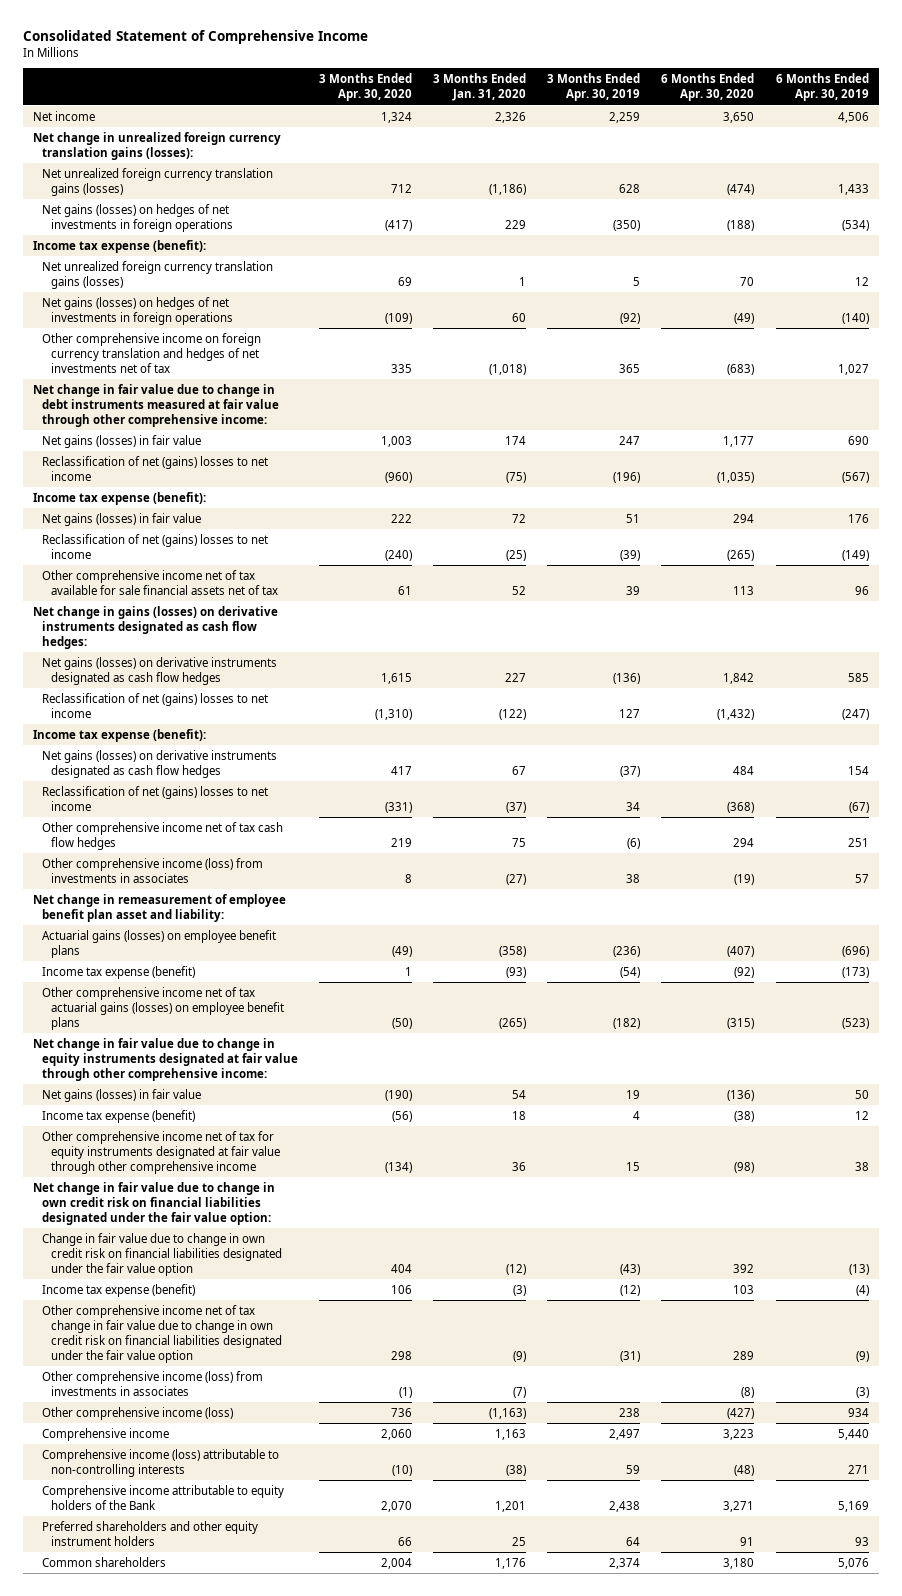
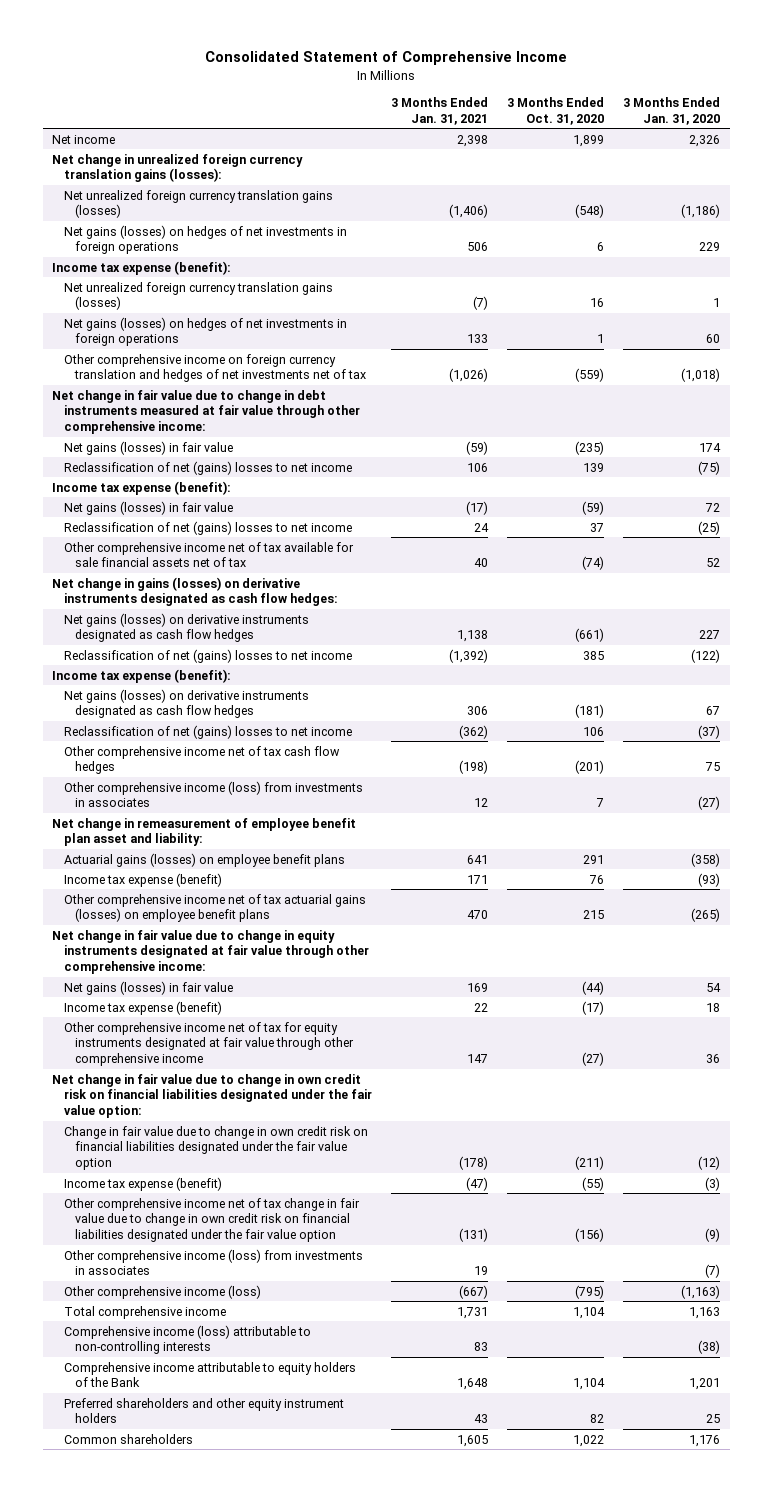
- | 3 Months Ended Apr. 30, 2020 | 3 Months Ended Jan. 31, 2020 | 3 Months Ended Apr. 30, 2019 | 6 Months Ended Apr. 30, 2020 | 6 Months Ended Apr. 30, 2019
+ | 3 Months Ended Jan. 31, 2021 | 3 Months Ended Oct. 31, 2020 | 3 Months Ended Jan. 31, 2020
- Comprehensive income | 2,060 | 1,163 | 2,497 | 3,223 | 5,440
+ Total comprehensive income | 1,731 | 1,104 | 1,163

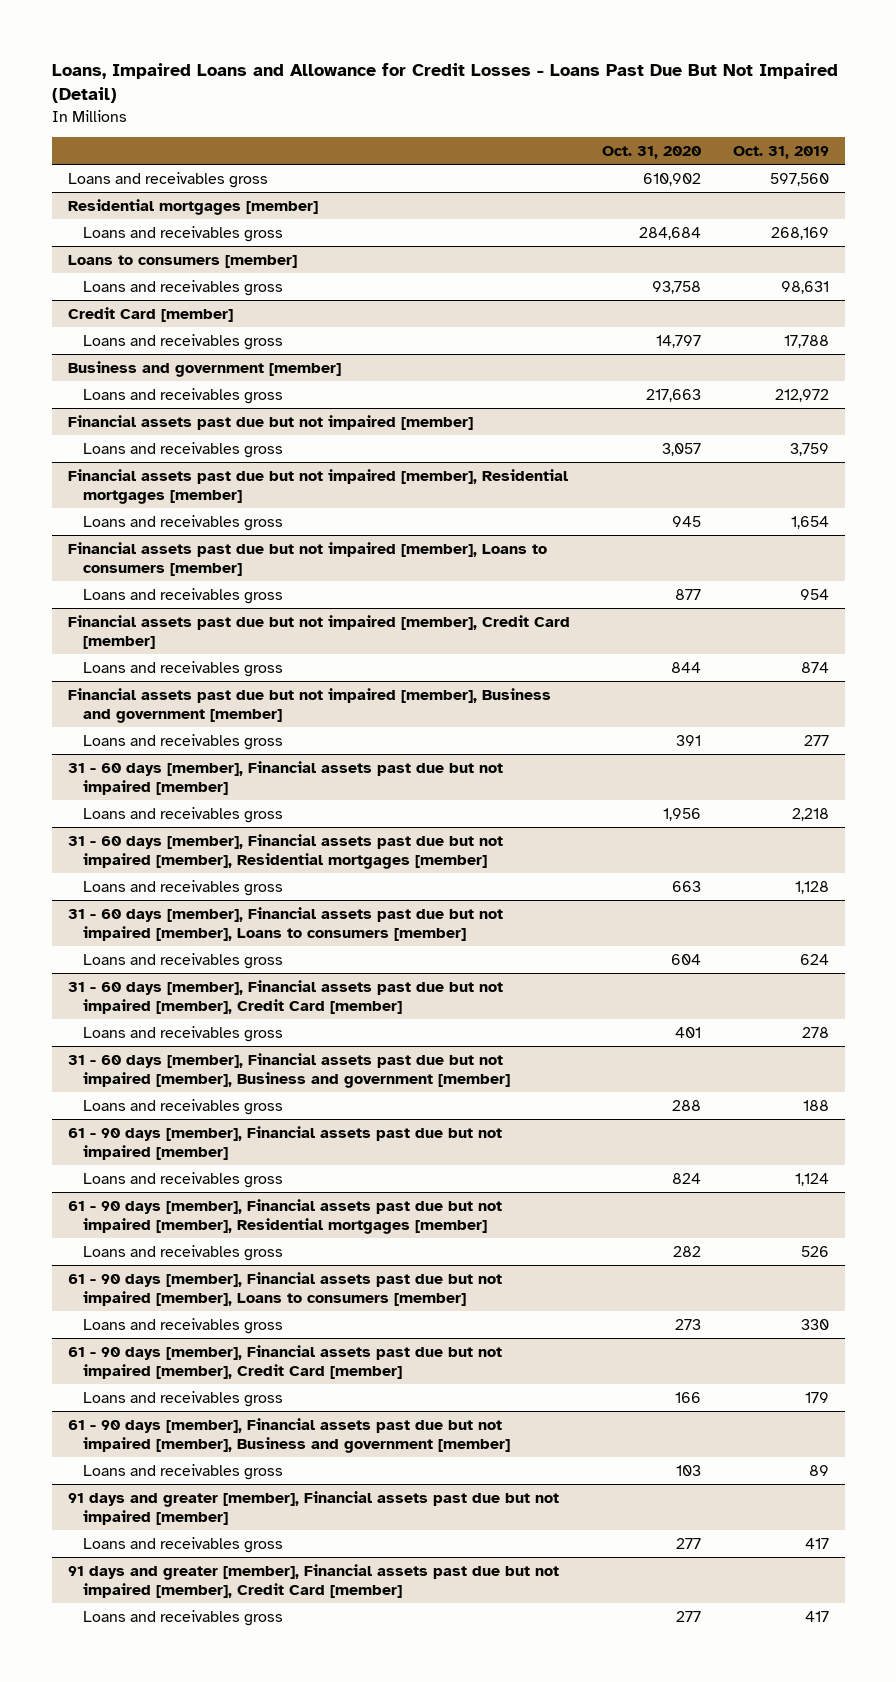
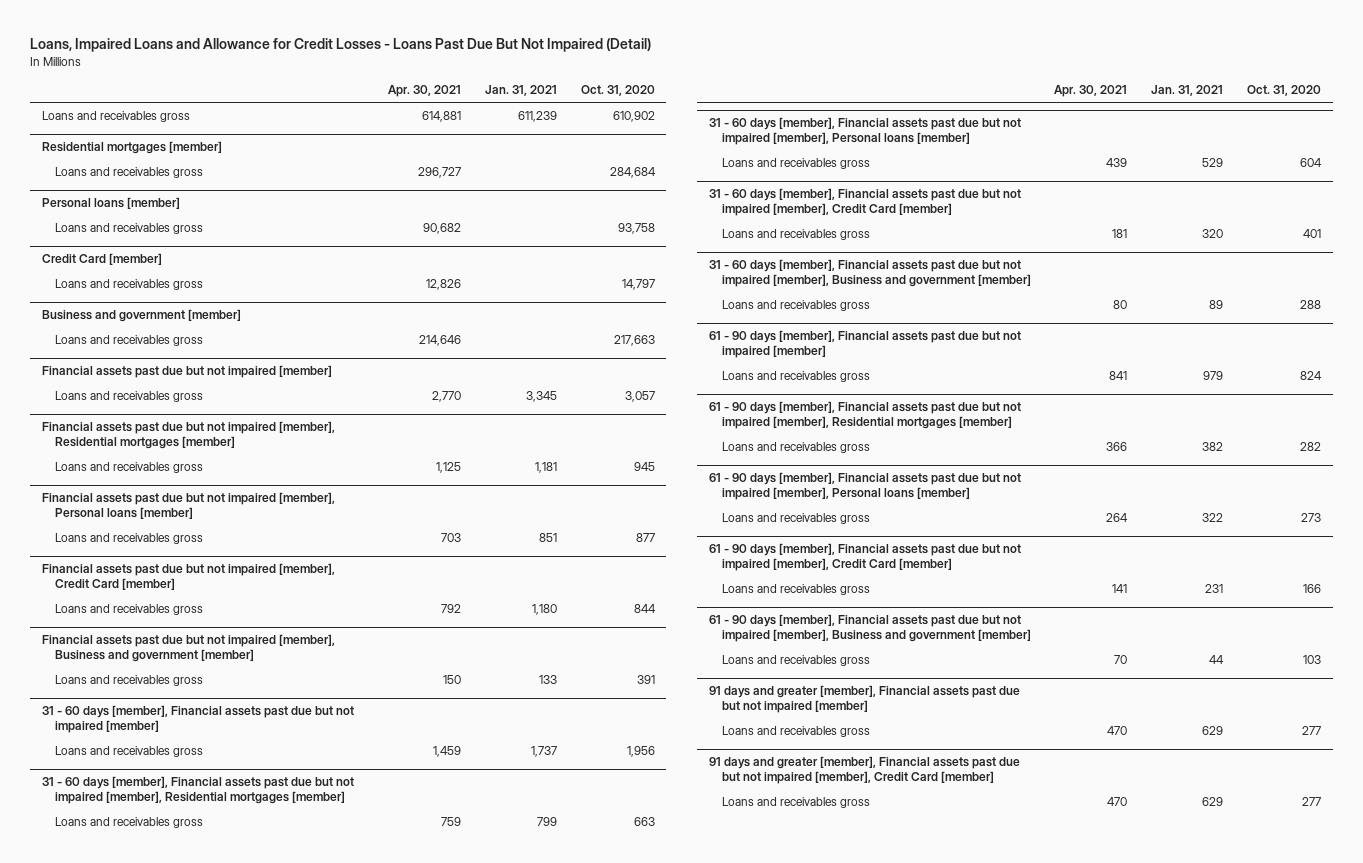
- | Oct. 31, 2020 | Oct. 31, 2019
+ | Apr. 30, 2021 | Jan. 31, 2021 | Oct. 31, 2020
- Loans to consumers [member]
+ Personal loans [member]
- Financial assets past due but not impaired [member], Loans to consumers [member]
+ Financial assets past due but not impaired [member], Personal loans [member]
- 31 - 60 days [member], Financial assets past due but not impaired [member], Loans to consumers [member]
+ 31 - 60 days [member], Financial assets past due but not impaired [member], Personal loans [member]
- 61 - 90 days [member], Financial assets past due but not impaired [member], Loans to consumers [member]
+ 61 - 90 days [member], Financial assets past due but not impaired [member], Personal loans [member]

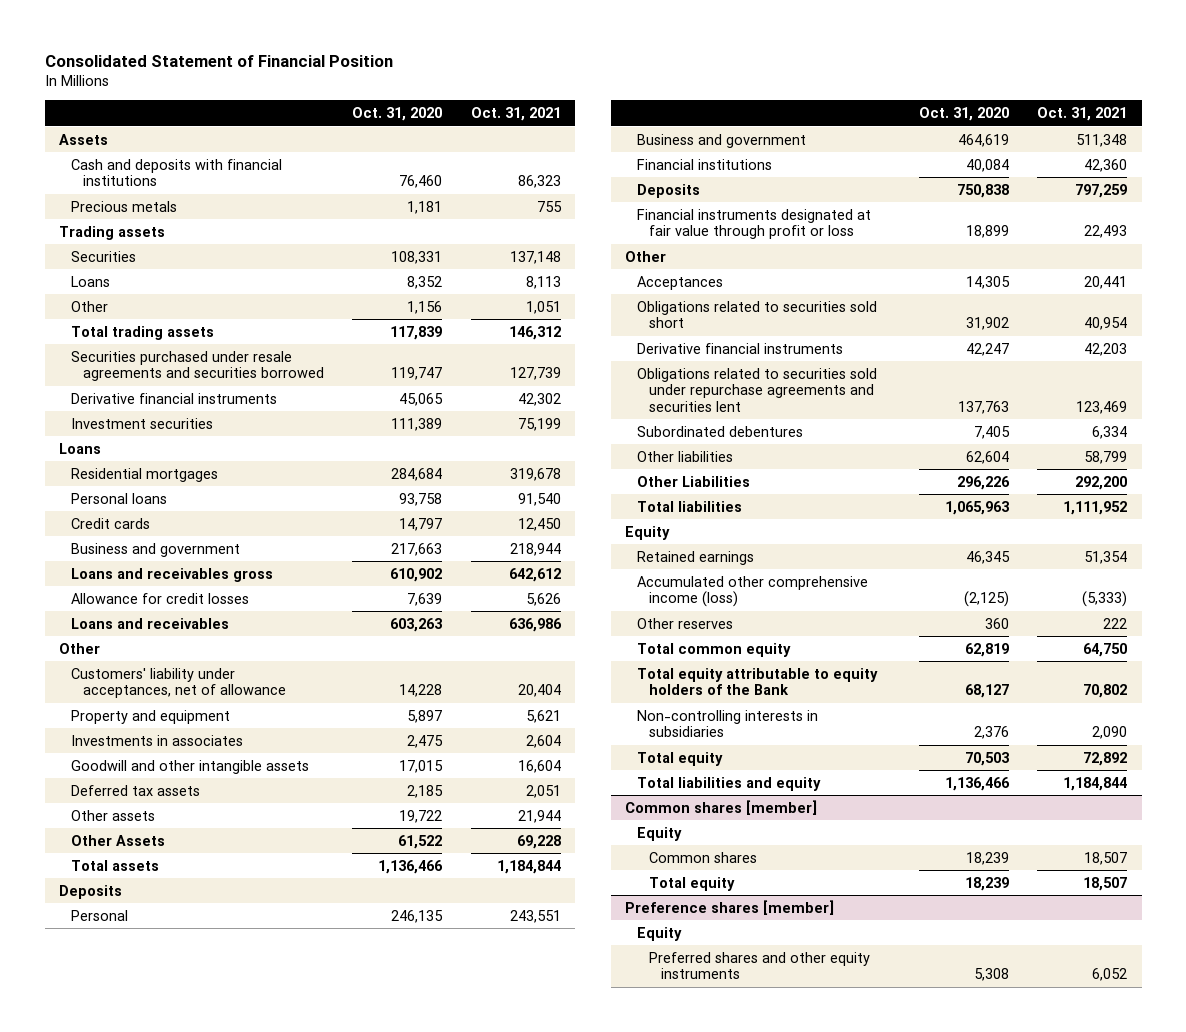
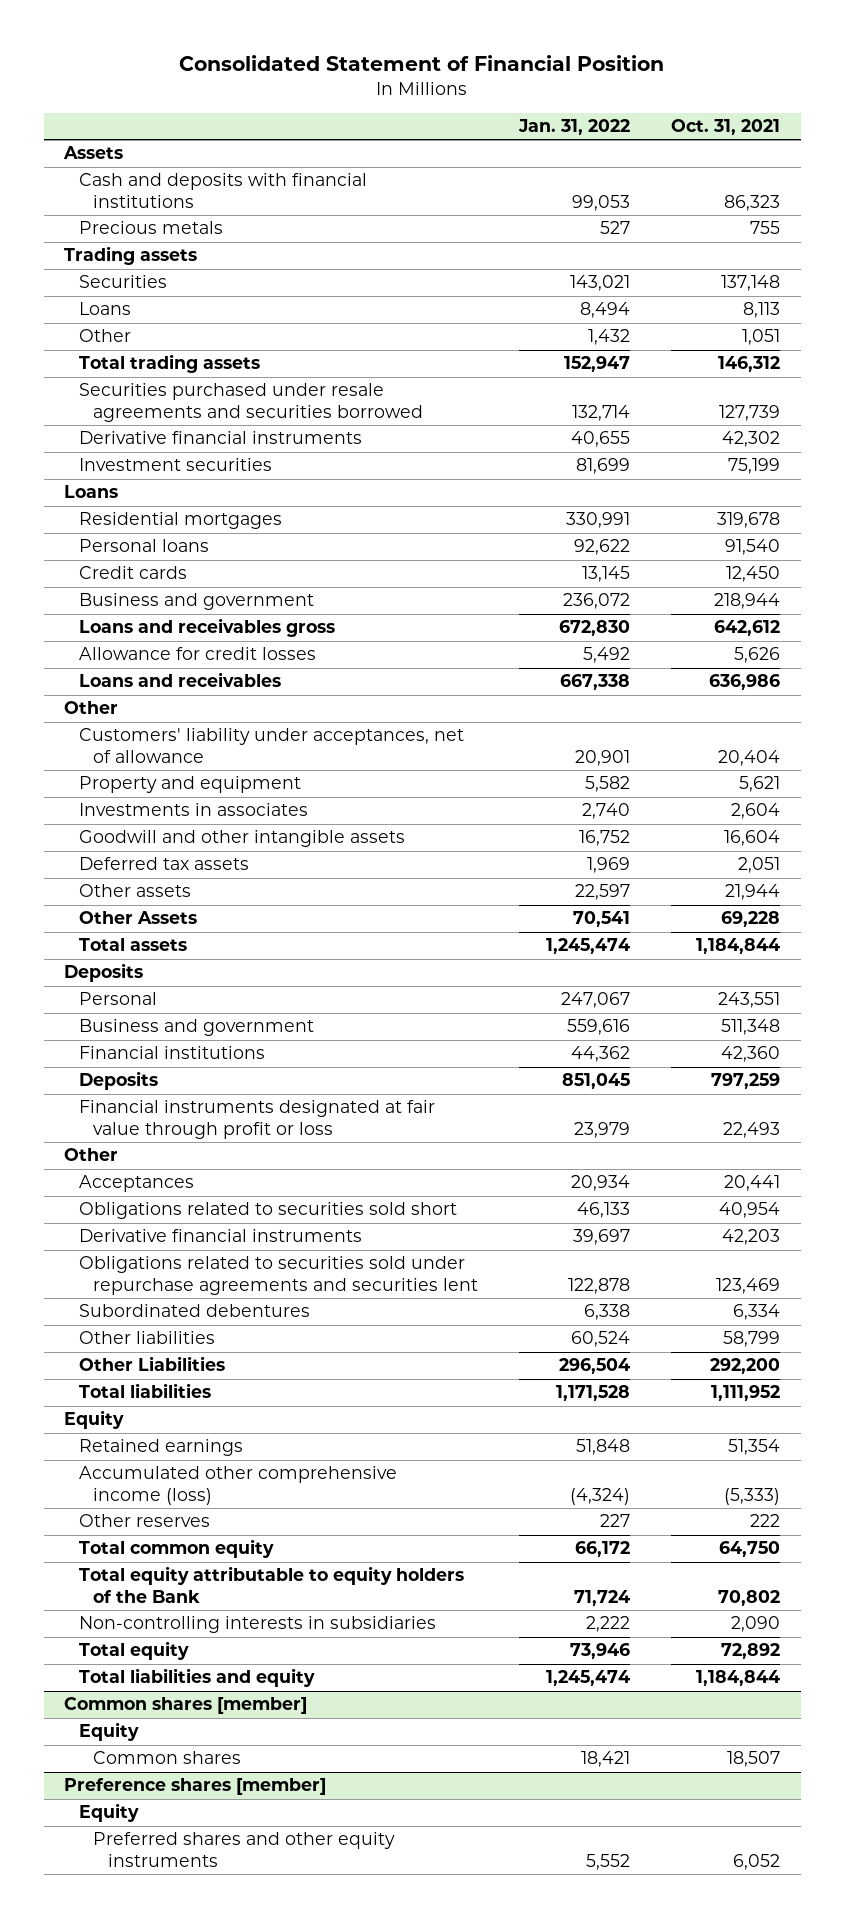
- | Oct. 31, 2020 | Oct. 31, 2021
+ | Jan. 31, 2022 | Oct. 31, 2021
@ Common shares [member]
- Total equity | 18,239 | 18,507

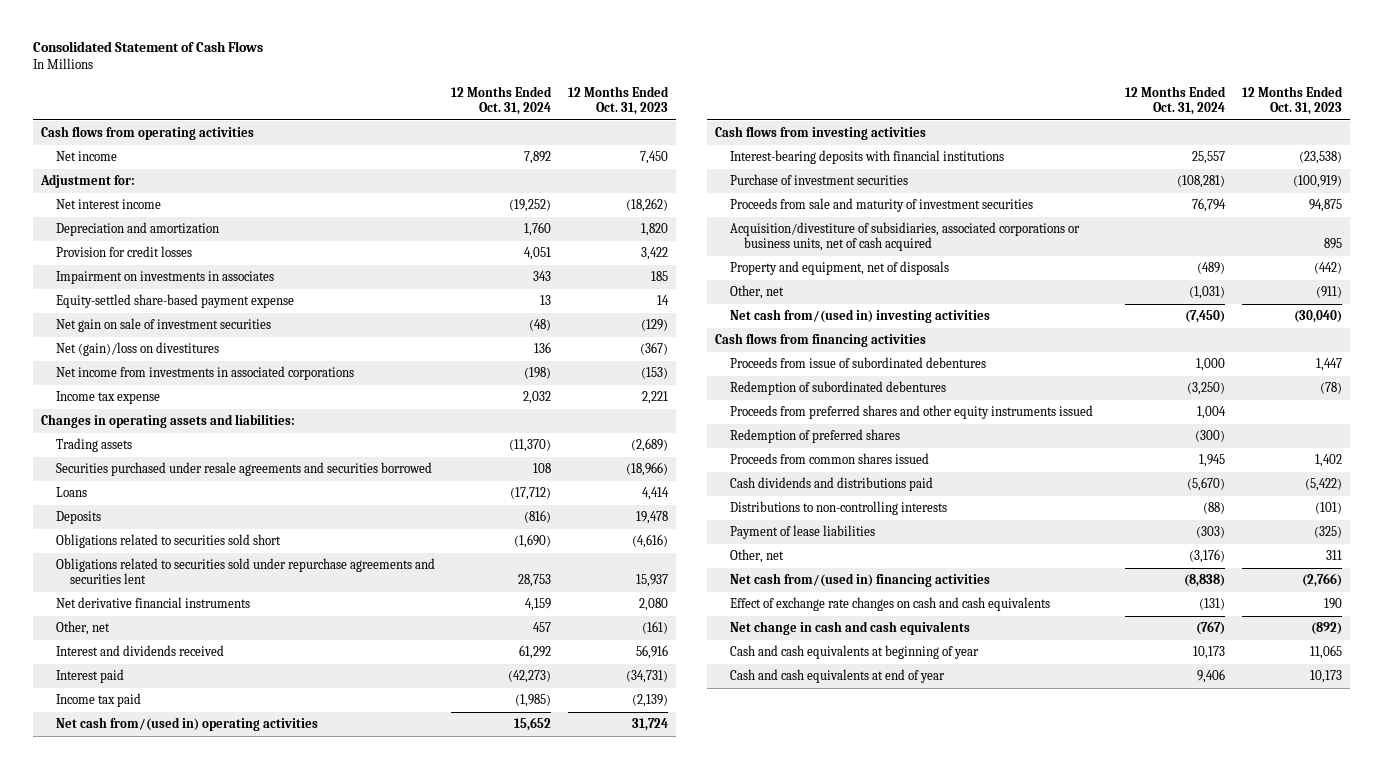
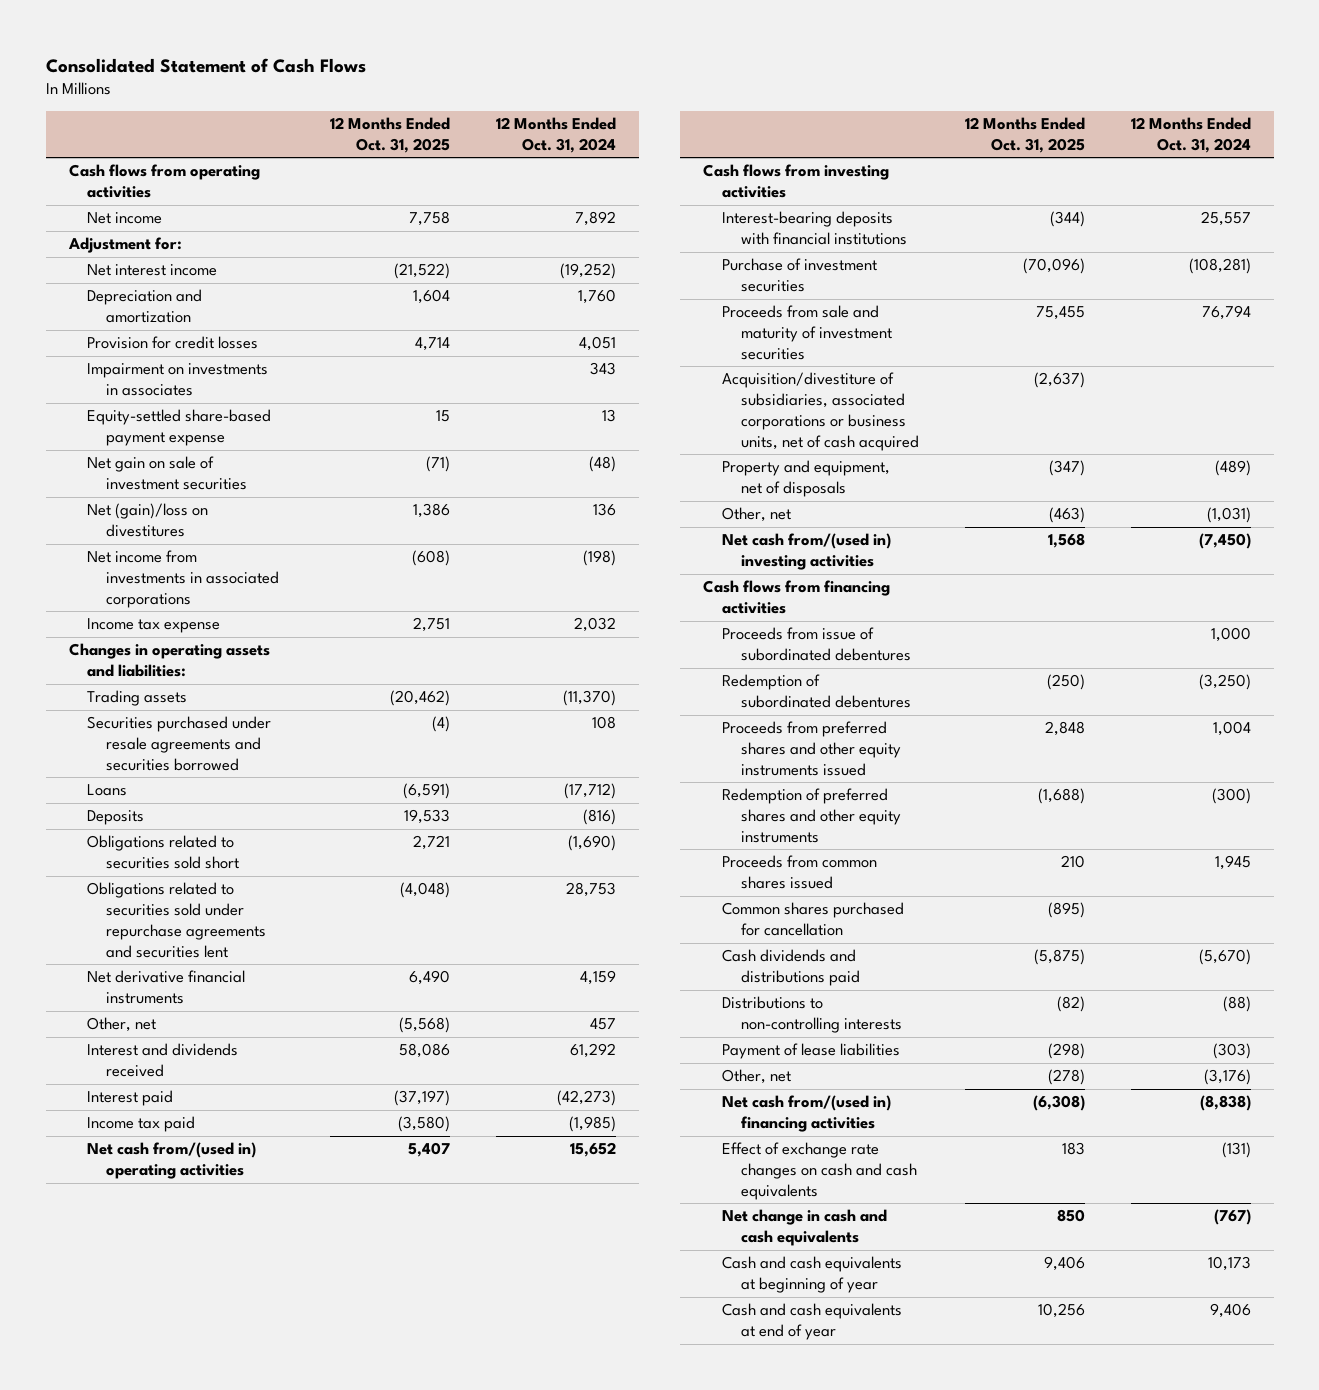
- | 12 Months Ended Oct. 31, 2024 | 12 Months Ended Oct. 31, 2023
+ | 12 Months Ended Oct. 31, 2025 | 12 Months Ended Oct. 31, 2024
- Redemption of preferred shares | (300) |
+ Redemption of preferred shares and other equity instruments | (1,688) | (300)
+ Common shares purchased for cancellation | (895) |

